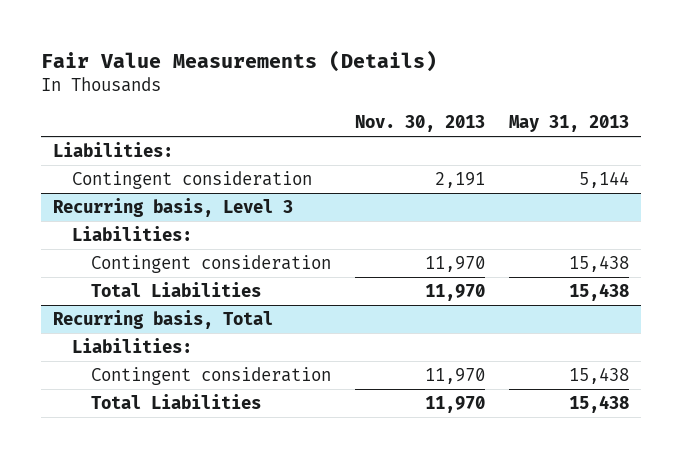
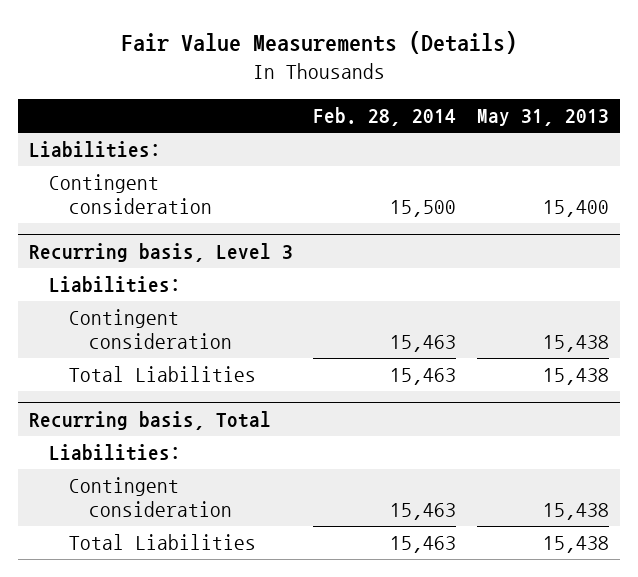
- | Nov. 30, 2013 | May 31, 2013
+ | Feb. 28, 2014 | May 31, 2013
- Contingent consideration | 2,191 | 5,144
+ Contingent consideration | 15,500 | 15,400

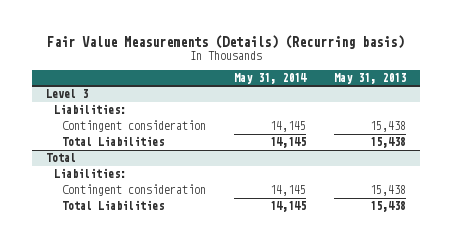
- Fair Value Measurements (Details)
+ Fair Value Measurements (Details) (Recurring basis)
- | Feb. 28, 2014 | May 31, 2013
+ | May 31, 2014 | May 31, 2013
- Liabilities:
- Contingent consideration | 15,500 | 15,400
- Recurring basis, Level 3
+ Level 3
- Recurring basis, Total
+ Total

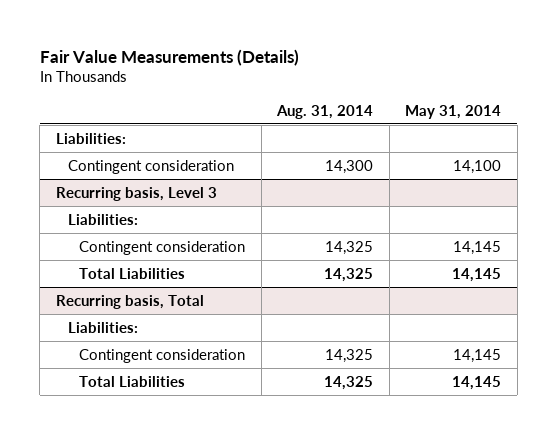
- Fair Value Measurements (Details) (Recurring basis)
+ Fair Value Measurements (Details)
- | May 31, 2014 | May 31, 2013
+ | Aug. 31, 2014 | May 31, 2014
- Level 3
+ Contingent consideration | 14,300 | 14,100
+ Recurring basis, Level 3
+ Liabilities:
- Total
+ Recurring basis, Total

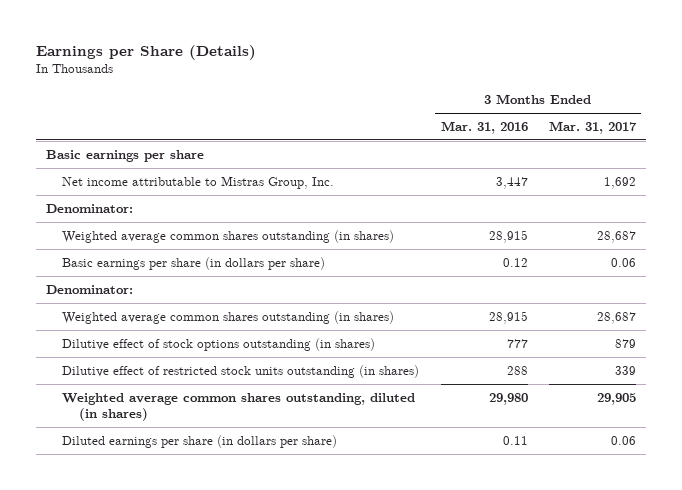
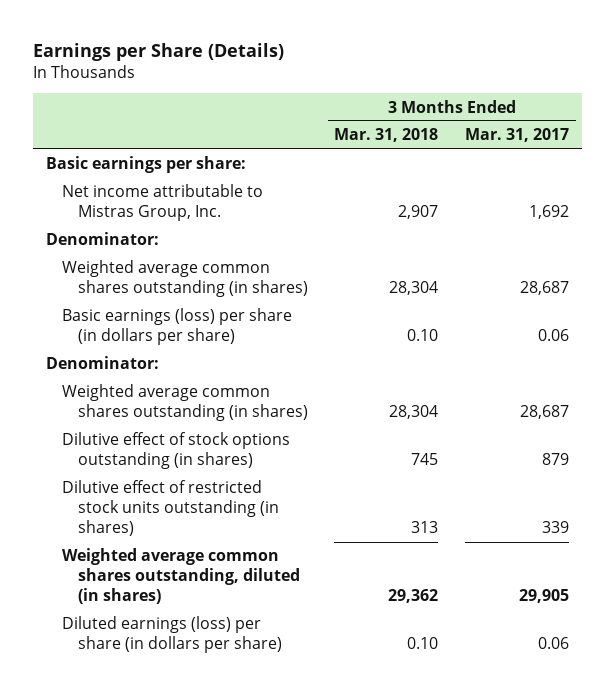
- | 3 Months Ended Mar. 31, 2016 | 3 Months Ended Mar. 31, 2017
+ | 3 Months Ended Mar. 31, 2018 | 3 Months Ended Mar. 31, 2017
- Basic earnings per share
+ Basic earnings per share:
- Basic earnings per share (in dollars per share) | 0.12 | 0.06
+ Basic earnings (loss) per share (in dollars per share) | 0.10 | 0.06
- Diluted earnings per share (in dollars per share) | 0.11 | 0.06
+ Diluted earnings (loss) per share (in dollars per share) | 0.10 | 0.06

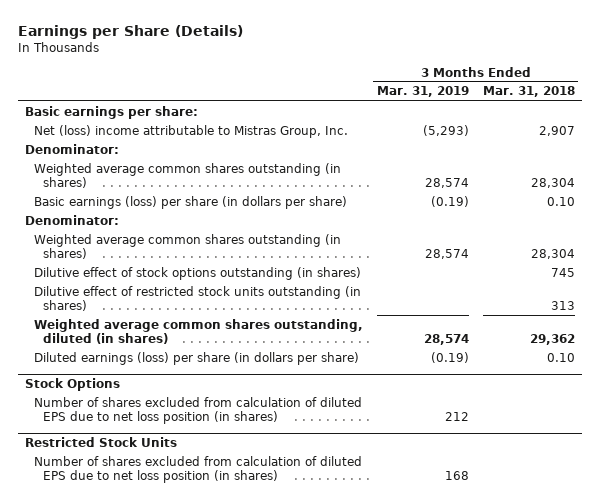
- | 3 Months Ended Mar. 31, 2018 | 3 Months Ended Mar. 31, 2017
+ | 3 Months Ended Mar. 31, 2019 | 3 Months Ended Mar. 31, 2018
- Net income attributable to Mistras Group, Inc. | 2,907 | 1,692
+ Net (loss) income attributable to Mistras Group, Inc. | (5,293) | 2,907
+ Stock Options
+ Number of shares excluded from calculation of diluted EPS due to net loss position (in shares) | 212 |
+ Restricted Stock Units
+ Number of shares excluded from calculation of diluted EPS due to net loss position (in shares) | 168 |

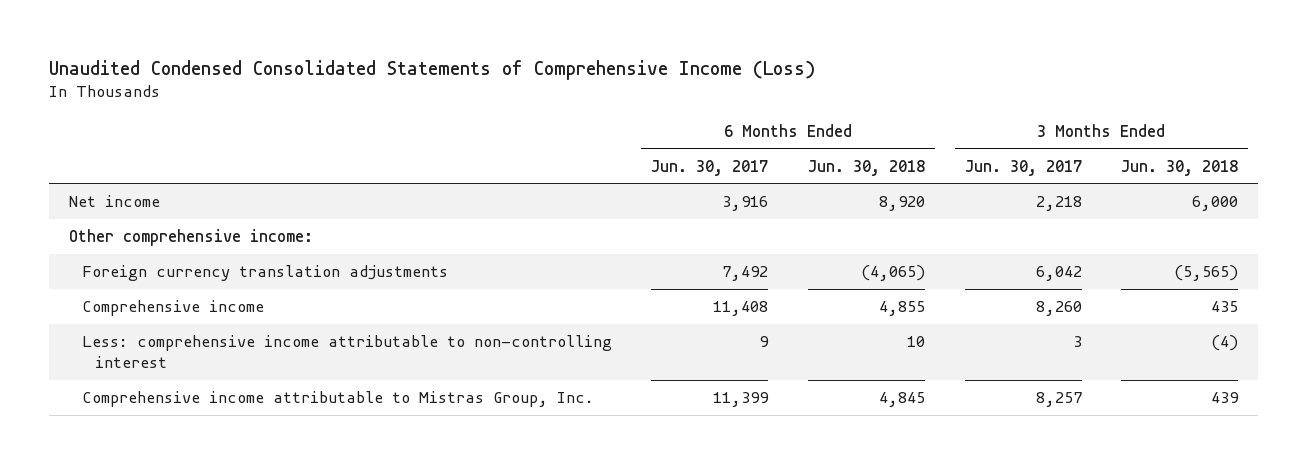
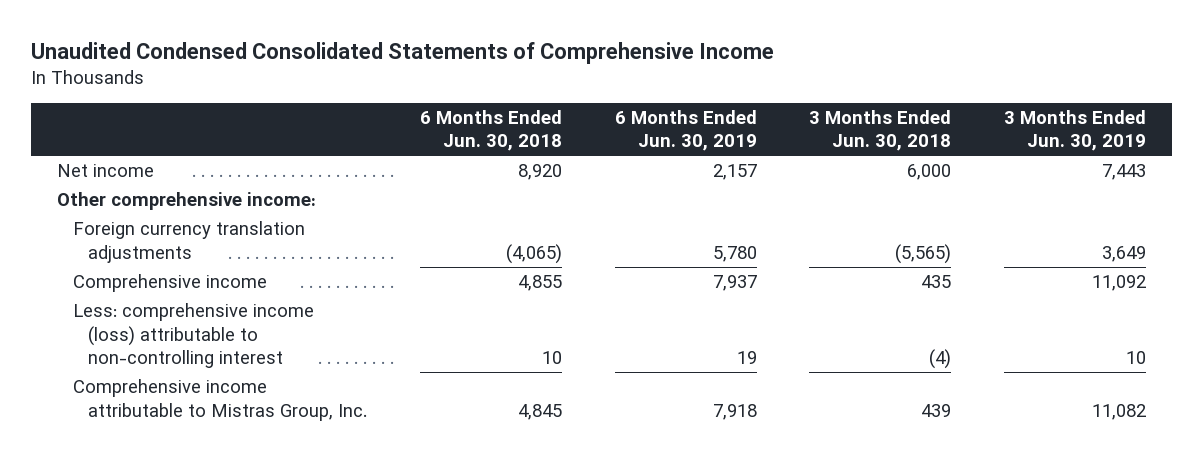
- Unaudited Condensed Consolidated Statements of Comprehensive Income (Loss)
+ Unaudited Condensed Consolidated Statements of Comprehensive Income
- | 6 Months Ended Jun. 30, 2017 | 6 Months Ended Jun. 30, 2018 | 3 Months Ended Jun. 30, 2017 | 3 Months Ended Jun. 30, 2018
+ | 6 Months Ended Jun. 30, 2018 | 6 Months Ended Jun. 30, 2019 | 3 Months Ended Jun. 30, 2018 | 3 Months Ended Jun. 30, 2019
- Less: comprehensive income attributable to non-controlling interest | 9 | 10 | 3 | (4)
+ Less: comprehensive income (loss) attributable to non-controlling interest | 10 | 19 | (4) | 10

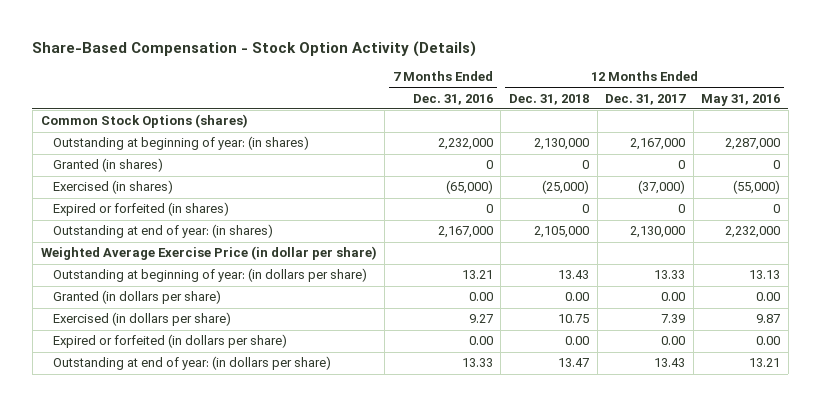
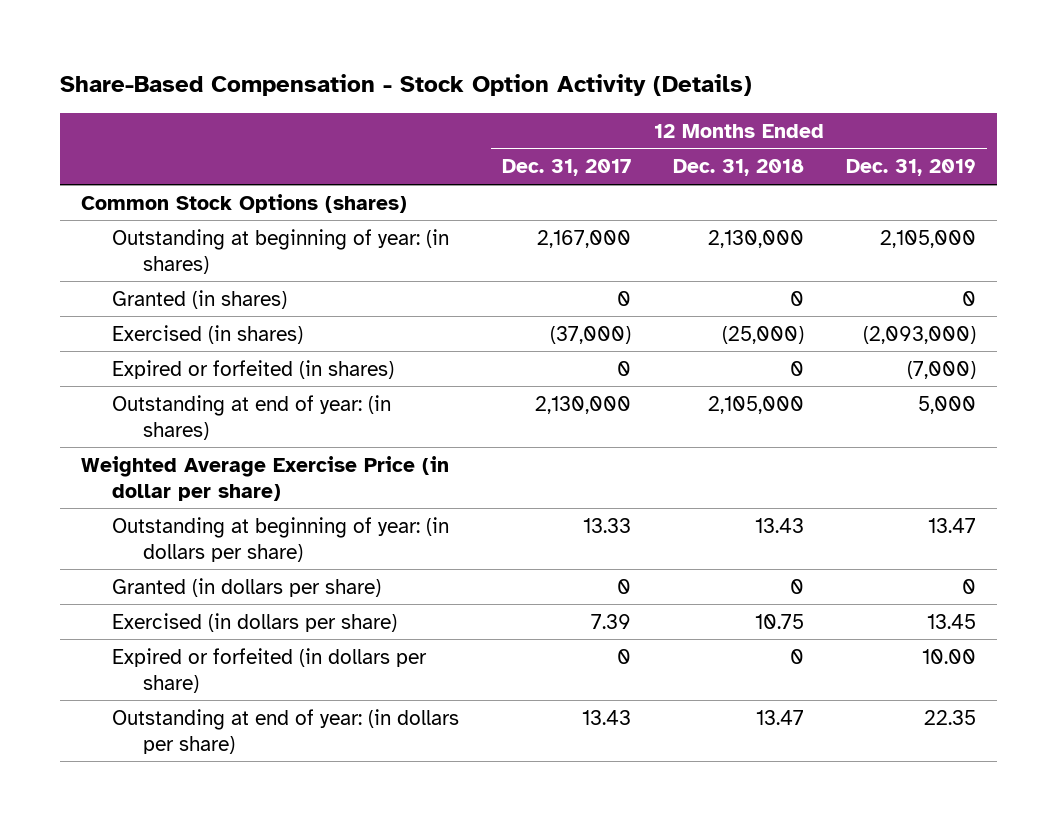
- | 7 Months Ended Dec. 31, 2016 | 12 Months Ended Dec. 31, 2018 | 12 Months Ended Dec. 31, 2017 | 12 Months Ended May 31, 2016
+ | 12 Months Ended Dec. 31, 2017 | 12 Months Ended Dec. 31, 2018 | 12 Months Ended Dec. 31, 2019
- Granted (in dollars per share) | 0.00 | 0.00 | 0.00 | 0.00
+ Granted (in dollars per share) | 0 | 0 | 0
- Expired or forfeited (in dollars per share) | 0.00 | 0.00 | 0.00 | 0.00
+ Expired or forfeited (in dollars per share) | 0 | 0 | 10.00

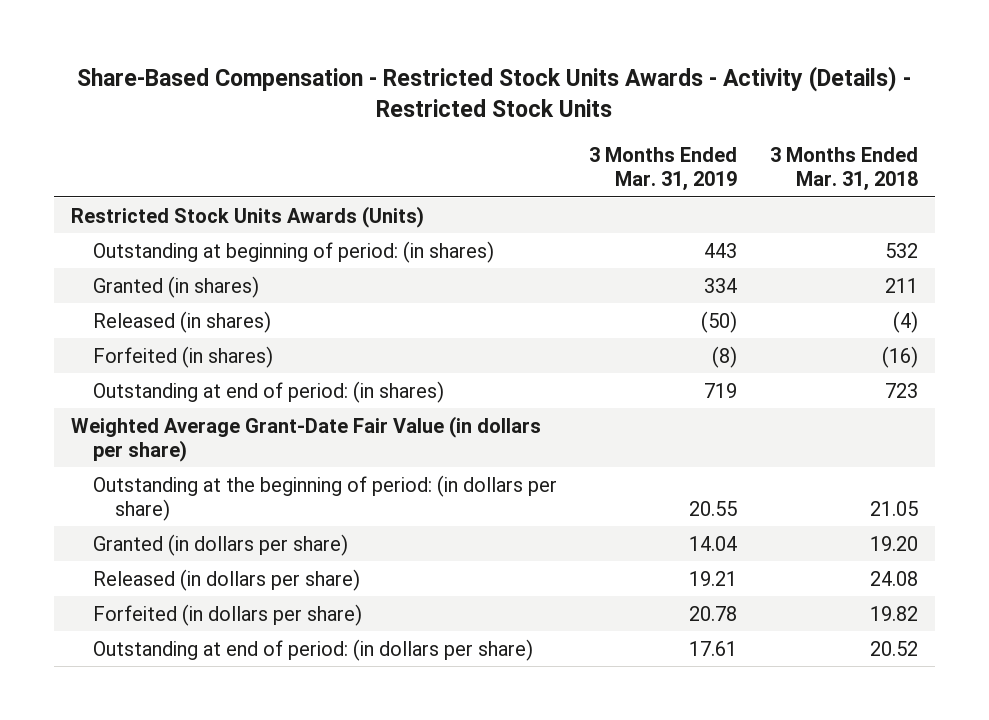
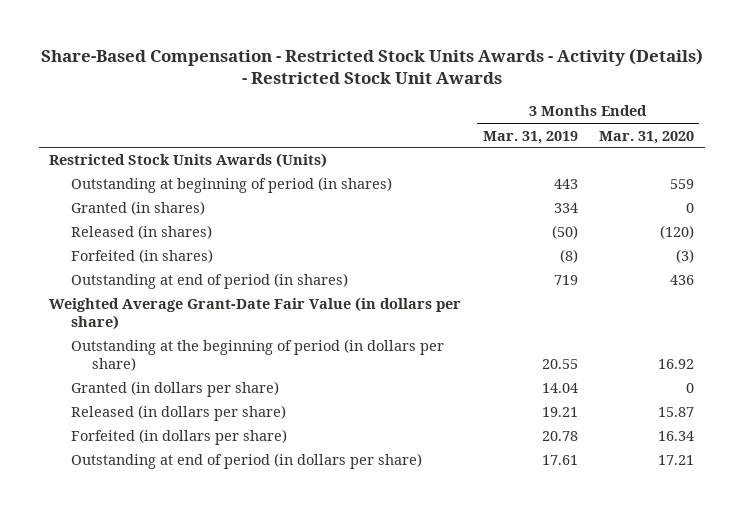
- Share-Based Compensation - Restricted Stock Units Awards - Activity (Details) - Restricted Stock Units
+ Share-Based Compensation - Restricted Stock Units Awards - Activity (Details) - Restricted Stock Unit Awards
- | 3 Months Ended Mar. 31, 2019 | 3 Months Ended Mar. 31, 2018
+ | 3 Months Ended Mar. 31, 2019 | 3 Months Ended Mar. 31, 2020
- Outstanding at beginning of period: (in shares) | 443 | 532
+ Outstanding at beginning of period (in shares) | 443 | 559
- Outstanding at end of period: (in shares) | 719 | 723
+ Outstanding at end of period (in shares) | 719 | 436
- Outstanding at the beginning of period: (in dollars per share) | 20.55 | 21.05
+ Outstanding at the beginning of period (in dollars per share) | 20.55 | 16.92
- Outstanding at end of period: (in dollars per share) | 17.61 | 20.52
+ Outstanding at end of period (in dollars per share) | 17.61 | 17.21

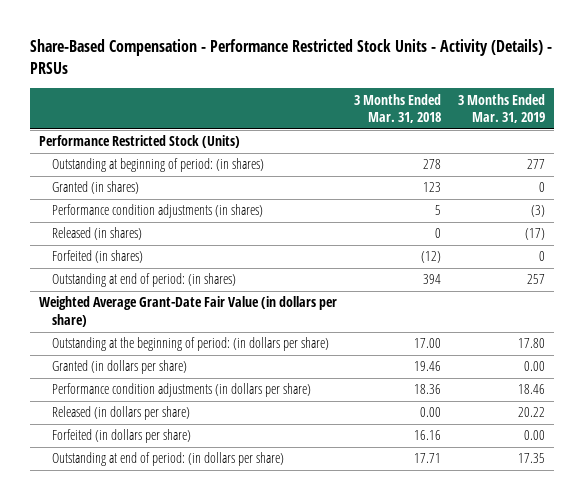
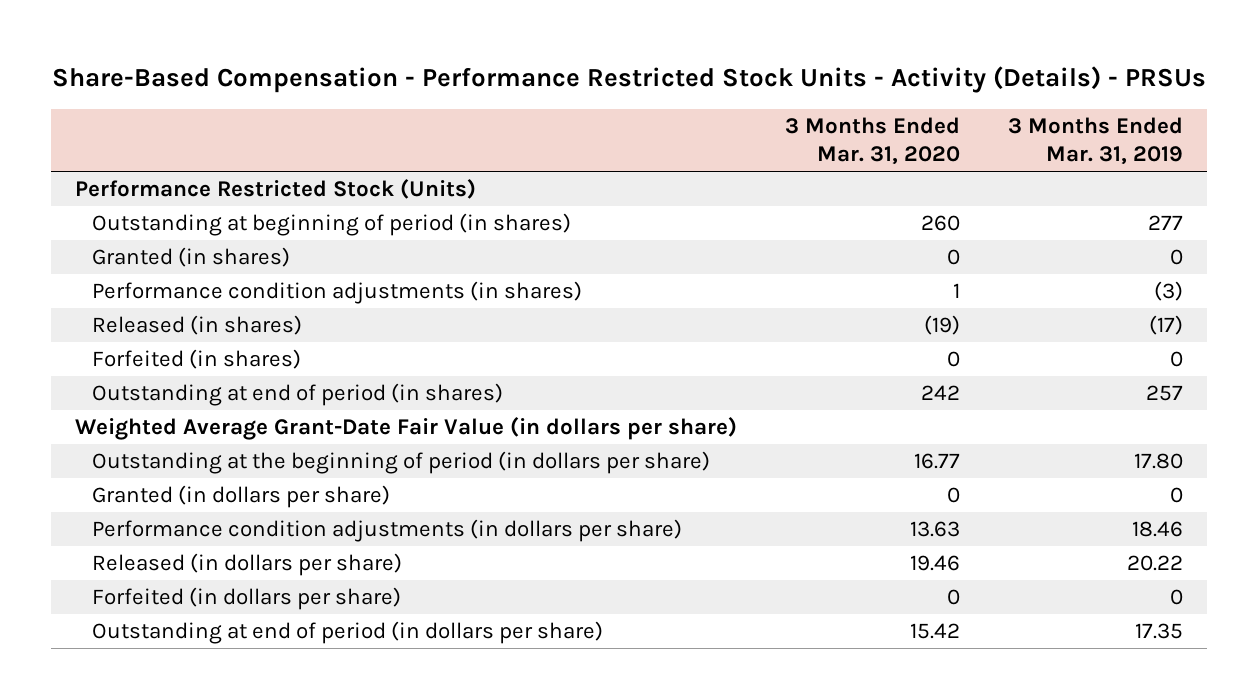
- | 3 Months Ended Mar. 31, 2018 | 3 Months Ended Mar. 31, 2019
+ | 3 Months Ended Mar. 31, 2020 | 3 Months Ended Mar. 31, 2019
- Outstanding at beginning of period: (in shares) | 278 | 277
+ Outstanding at beginning of period (in shares) | 260 | 277
- Outstanding at end of period: (in shares) | 394 | 257
+ Outstanding at end of period (in shares) | 242 | 257
- Outstanding at the beginning of period: (in dollars per share) | 17.00 | 17.80
- Granted (in dollars per share) | 19.46 | 0.00
+ Outstanding at the beginning of period (in dollars per share) | 16.77 | 17.80
+ Granted (in dollars per share) | 0 | 0
- Forfeited (in dollars per share) | 16.16 | 0.00
- Outstanding at end of period: (in dollars per share) | 17.71 | 17.35
+ Forfeited (in dollars per share) | 0 | 0
+ Outstanding at end of period (in dollars per share) | 15.42 | 17.35

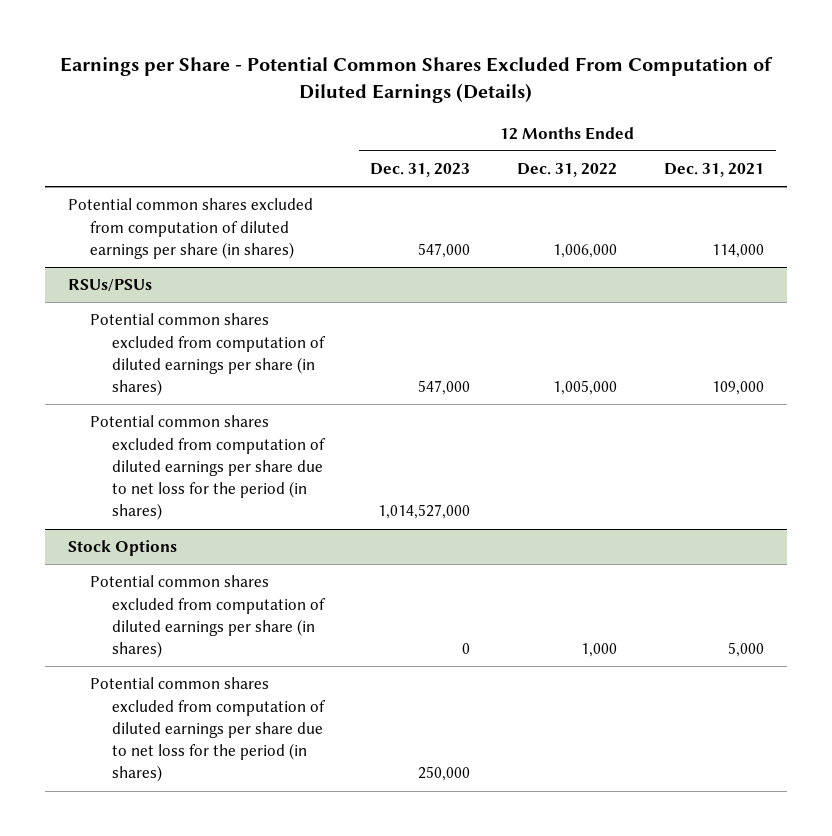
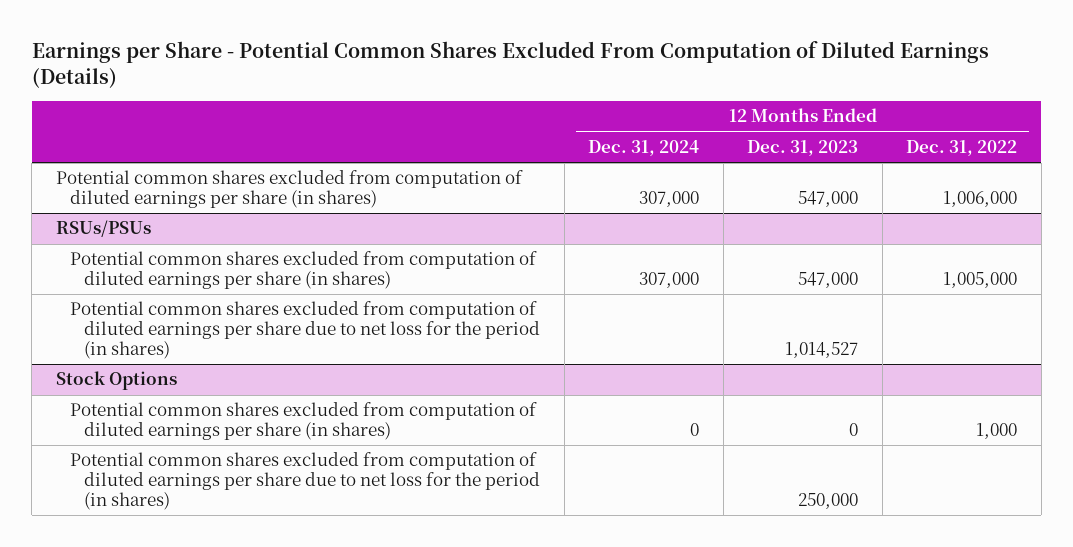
- | 12 Months Ended Dec. 31, 2023 | 12 Months Ended Dec. 31, 2022 | 12 Months Ended Dec. 31, 2021
+ | 12 Months Ended Dec. 31, 2024 | 12 Months Ended Dec. 31, 2023 | 12 Months Ended Dec. 31, 2022
@ RSUs/PSUs
- Potential common shares excluded from computation of diluted earnings per share due to net loss for the period (in shares) | 1,014,527,000 | |
+ Potential common shares excluded from computation of diluted earnings per share due to net loss for the period (in shares) | | 1,014,527 |

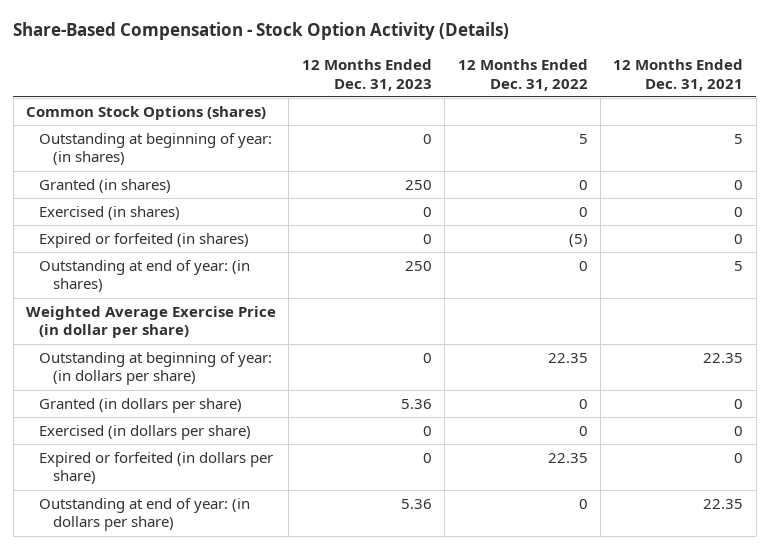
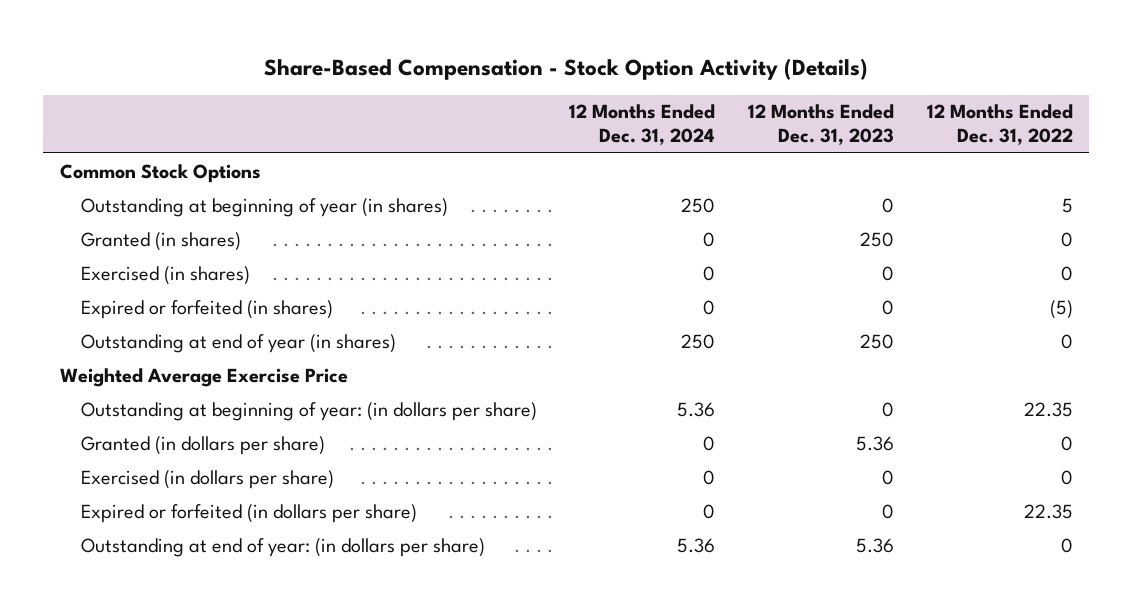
- | 12 Months Ended Dec. 31, 2023 | 12 Months Ended Dec. 31, 2022 | 12 Months Ended Dec. 31, 2021
+ | 12 Months Ended Dec. 31, 2024 | 12 Months Ended Dec. 31, 2023 | 12 Months Ended Dec. 31, 2022
- Common Stock Options (shares)
- Outstanding at beginning of year: (in shares) | 0 | 5 | 5
+ Common Stock Options
+ Outstanding at beginning of year (in shares) | 250 | 0 | 5
- Outstanding at end of year: (in shares) | 250 | 0 | 5
- Weighted Average Exercise Price (in dollar per share)
+ Outstanding at end of year (in shares) | 250 | 250 | 0
+ Weighted Average Exercise Price

